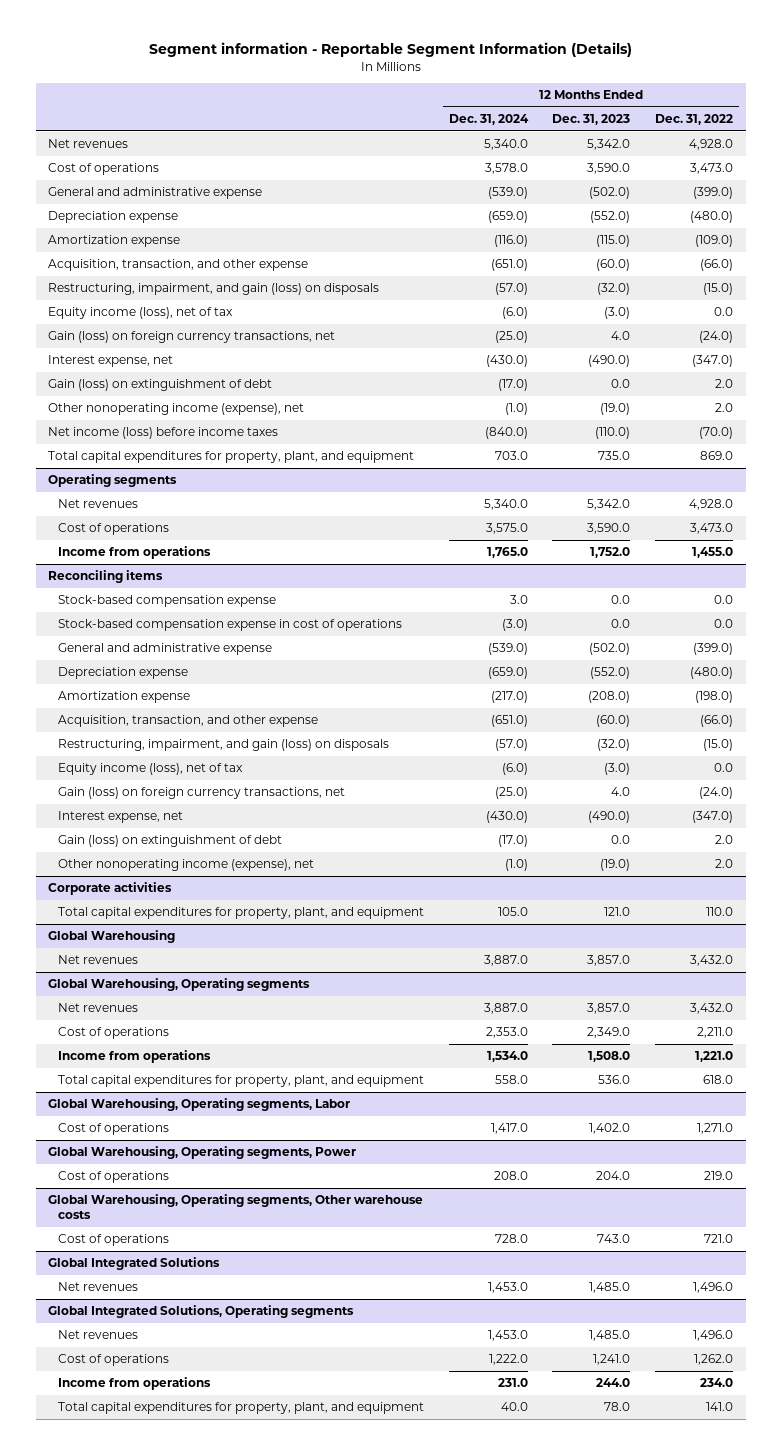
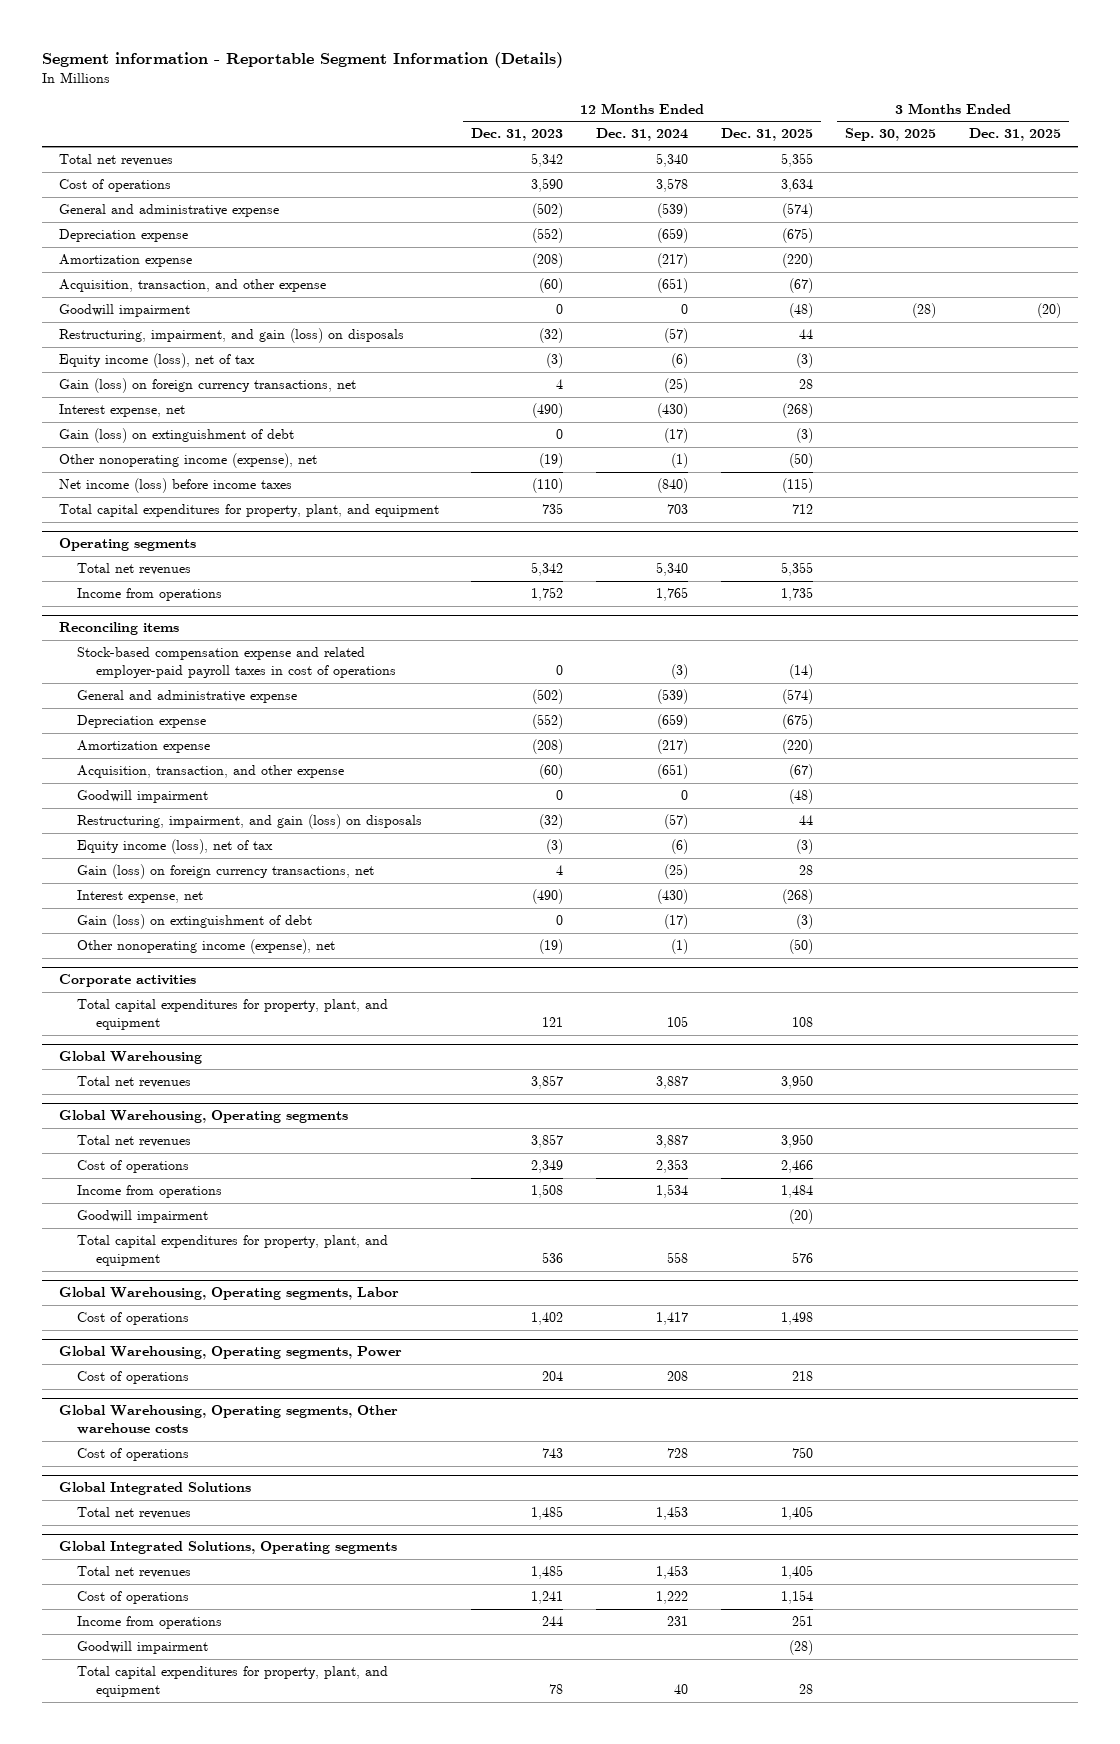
- | 12 Months Ended Dec. 31, 2024 | 12 Months Ended Dec. 31, 2023 | 12 Months Ended Dec. 31, 2022
+ | 12 Months Ended Dec. 31, 2023 | 12 Months Ended Dec. 31, 2024 | 12 Months Ended Dec. 31, 2025 | 3 Months Ended Sep. 30, 2025 | 3 Months Ended Dec. 31, 2025
- Net revenues | 5,340.0 | 5,342.0 | 4,928.0
- Cost of operations | 3,578.0 | 3,590.0 | 3,473.0
- General and administrative expense | (539.0) | (502.0) | (399.0)
- Depreciation expense | (659.0) | (552.0) | (480.0)
- Amortization expense | (116.0) | (115.0) | (109.0)
- Acquisition, transaction, and other expense | (651.0) | (60.0) | (66.0)
- Restructuring, impairment, and gain (loss) on disposals | (57.0) | (32.0) | (15.0)
- Equity income (loss), net of tax | (6.0) | (3.0) | 0.0
- Gain (loss) on foreign currency transactions, net | (25.0) | 4.0 | (24.0)
- Interest expense, net | (430.0) | (490.0) | (347.0)
- Gain (loss) on extinguishment of debt | (17.0) | 0.0 | 2.0
- Other nonoperating income (expense), net | (1.0) | (19.0) | 2.0
- Net income (loss) before income taxes | (840.0) | (110.0) | (70.0)
- Total capital expenditures for property, plant, and equipment | 703.0 | 735.0 | 869.0
+ Total net revenues | 5,342 | 5,340 | 5,355 | |
+ Cost of operations | 3,590 | 3,578 | 3,634 | |
+ General and administrative expense | (502) | (539) | (574) | |
+ Depreciation expense | (552) | (659) | (675) | |
+ Amortization expense | (208) | (217) | (220) | |
+ Acquisition, transaction, and other expense | (60) | (651) | (67) | |
+ Goodwill impairment | 0 | 0 | (48) | (28) | (20)
+ Restructuring, impairment, and gain (loss) on disposals | (32) | (57) | 44 | |
+ Equity income (loss), net of tax | (3) | (6) | (3) | |
+ Gain (loss) on foreign currency transactions, net | 4 | (25) | 28 | |
+ Interest expense, net | (490) | (430) | (268) | |
+ Gain (loss) on extinguishment of debt | 0 | (17) | (3) | |
+ Other nonoperating income (expense), net | (19) | (1) | (50) | |
+ Net income (loss) before income taxes | (110) | (840) | (115) | |
+ Total capital expenditures for property, plant, and equipment | 735 | 703 | 712 | |
@ Operating segments
- Net revenues | 5,340.0 | 5,342.0 | 4,928.0
- Cost of operations | 3,575.0 | 3,590.0 | 3,473.0
- Income from operations | 1,765.0 | 1,752.0 | 1,455.0
+ Total net revenues | 5,342 | 5,340 | 5,355 | |
+ Income from operations | 1,752 | 1,765 | 1,735 | |
@ Reconciling items
- Stock-based compensation expense | 3.0 | 0.0 | 0.0
- Stock-based compensation expense in cost of operations | (3.0) | 0.0 | 0.0
- General and administrative expense | (539.0) | (502.0) | (399.0)
- Depreciation expense | (659.0) | (552.0) | (480.0)
- Amortization expense | (217.0) | (208.0) | (198.0)
- Acquisition, transaction, and other expense | (651.0) | (60.0) | (66.0)
- Restructuring, impairment, and gain (loss) on disposals | (57.0) | (32.0) | (15.0)
- Equity income (loss), net of tax | (6.0) | (3.0) | 0.0
- Gain (loss) on foreign currency transactions, net | (25.0) | 4.0 | (24.0)
- Interest expense, net | (430.0) | (490.0) | (347.0)
- Gain (loss) on extinguishment of debt | (17.0) | 0.0 | 2.0
- Other nonoperating income (expense), net | (1.0) | (19.0) | 2.0
+ Stock-based compensation expense and related employer-paid payroll taxes in cost of operations | 0 | (3) | (14) | |
+ General and administrative expense | (502) | (539) | (574) | |
+ Depreciation expense | (552) | (659) | (675) | |
+ Amortization expense | (208) | (217) | (220) | |
+ Acquisition, transaction, and other expense | (60) | (651) | (67) | |
+ Goodwill impairment | 0 | 0 | (48) | |
+ Restructuring, impairment, and gain (loss) on disposals | (32) | (57) | 44 | |
+ Equity income (loss), net of tax | (3) | (6) | (3) | |
+ Gain (loss) on foreign currency transactions, net | 4 | (25) | 28 | |
+ Interest expense, net | (490) | (430) | (268) | |
+ Gain (loss) on extinguishment of debt | 0 | (17) | (3) | |
+ Other nonoperating income (expense), net | (19) | (1) | (50) | |
@ Corporate activities
- Total capital expenditures for property, plant, and equipment | 105.0 | 121.0 | 110.0
+ Total capital expenditures for property, plant, and equipment | 121 | 105 | 108 | |
@ Global Warehousing
- Net revenues | 3,887.0 | 3,857.0 | 3,432.0
+ Total net revenues | 3,857 | 3,887 | 3,950 | |
@ Global Warehousing, Operating segments
- Net revenues | 3,887.0 | 3,857.0 | 3,432.0
- Cost of operations | 2,353.0 | 2,349.0 | 2,211.0
- Income from operations | 1,534.0 | 1,508.0 | 1,221.0
- Total capital expenditures for property, plant, and equipment | 558.0 | 536.0 | 618.0
+ Total net revenues | 3,857 | 3,887 | 3,950 | |
+ Cost of operations | 2,349 | 2,353 | 2,466 | |
+ Income from operations | 1,508 | 1,534 | 1,484 | |
+ Goodwill impairment | | | (20) | |
+ Total capital expenditures for property, plant, and equipment | 536 | 558 | 576 | |
@ Global Warehousing, Operating segments, Labor
- Cost of operations | 1,417.0 | 1,402.0 | 1,271.0
+ Cost of operations | 1,402 | 1,417 | 1,498 | |
@ Global Warehousing, Operating segments, Power
- Cost of operations | 208.0 | 204.0 | 219.0
+ Cost of operations | 204 | 208 | 218 | |
@ Global Warehousing, Operating segments, Other warehouse costs
- Cost of operations | 728.0 | 743.0 | 721.0
+ Cost of operations | 743 | 728 | 750 | |
@ Global Integrated Solutions
- Net revenues | 1,453.0 | 1,485.0 | 1,496.0
+ Total net revenues | 1,485 | 1,453 | 1,405 | |
@ Global Integrated Solutions, Operating segments
- Net revenues | 1,453.0 | 1,485.0 | 1,496.0
- Cost of operations | 1,222.0 | 1,241.0 | 1,262.0
- Income from operations | 231.0 | 244.0 | 234.0
- Total capital expenditures for property, plant, and equipment | 40.0 | 78.0 | 141.0
+ Total net revenues | 1,485 | 1,453 | 1,405 | |
+ Cost of operations | 1,241 | 1,222 | 1,154 | |
+ Income from operations | 244 | 231 | 251 | |
+ Goodwill impairment | | | (28) | |
+ Total capital expenditures for property, plant, and equipment | 78 | 40 | 28 | |

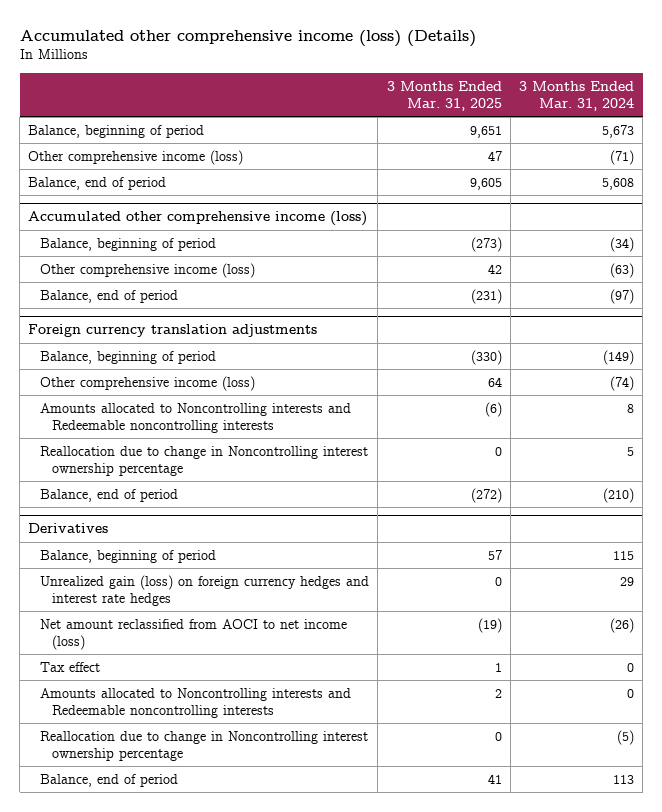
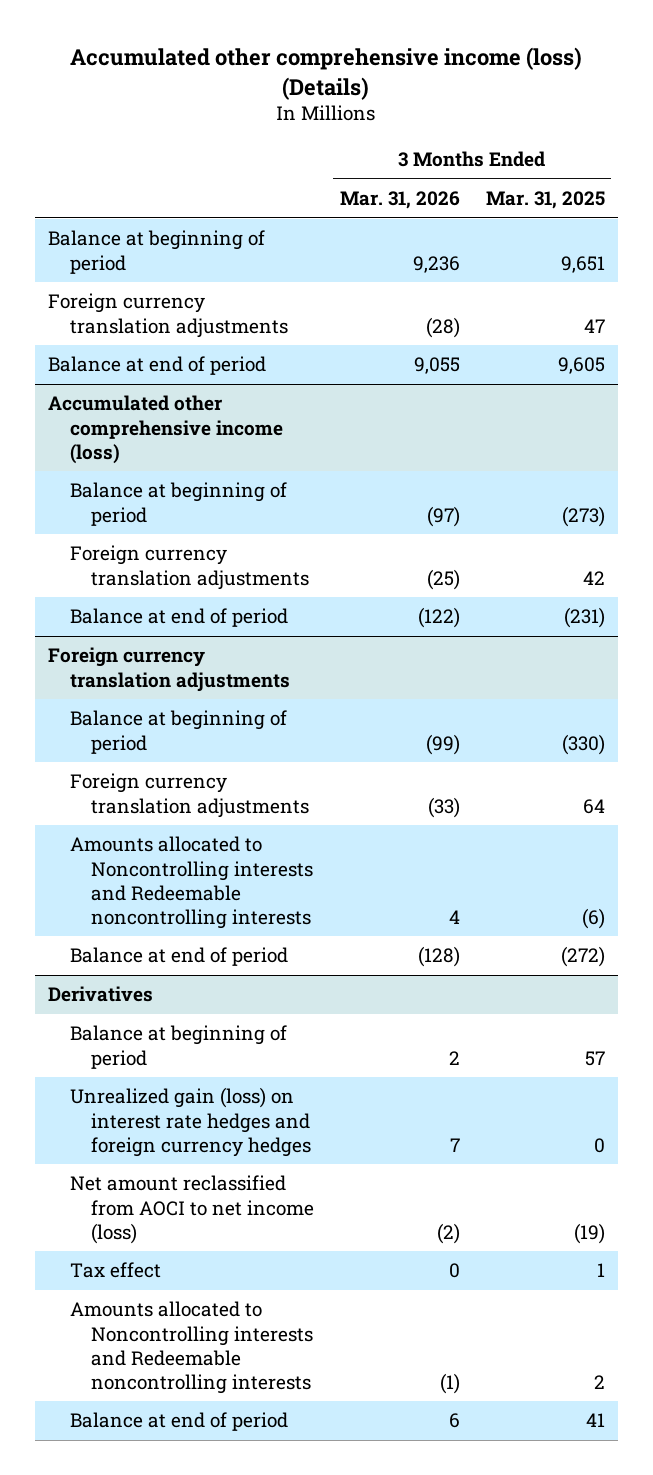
- | 3 Months Ended Mar. 31, 2025 | 3 Months Ended Mar. 31, 2024
+ | 3 Months Ended Mar. 31, 2026 | 3 Months Ended Mar. 31, 2025
- Balance, beginning of period | 9,651 | 5,673
- Other comprehensive income (loss) | 47 | (71)
- Balance, end of period | 9,605 | 5,608
+ Balance at beginning of period | 9,236 | 9,651
+ Foreign currency translation adjustments | (28) | 47
+ Balance at end of period | 9,055 | 9,605
@ Accumulated other comprehensive income (loss)
- Balance, beginning of period | (273) | (34)
- Other comprehensive income (loss) | 42 | (63)
- Balance, end of period | (231) | (97)
+ Balance at beginning of period | (97) | (273)
+ Foreign currency translation adjustments | (25) | 42
+ Balance at end of period | (122) | (231)
@ Foreign currency translation adjustments
- Balance, beginning of period | (330) | (149)
- Other comprehensive income (loss) | 64 | (74)
+ Balance at beginning of period | (99) | (330)
+ Foreign currency translation adjustments | (33) | 64
- Reallocation due to change in Noncontrolling interest ownership percentage | 0 | 5
- Balance, end of period | (272) | (210)
+ Balance at end of period | (128) | (272)
@ Derivatives
- Balance, beginning of period | 57 | 115
- Unrealized gain (loss) on foreign currency hedges and interest rate hedges | 0 | 29
+ Balance at beginning of period | 2 | 57
+ Unrealized gain (loss) on interest rate hedges and foreign currency hedges | 7 | 0
- Reallocation due to change in Noncontrolling interest ownership percentage | 0 | (5)
- Balance, end of period | 41 | 113
+ Balance at end of period | 6 | 41

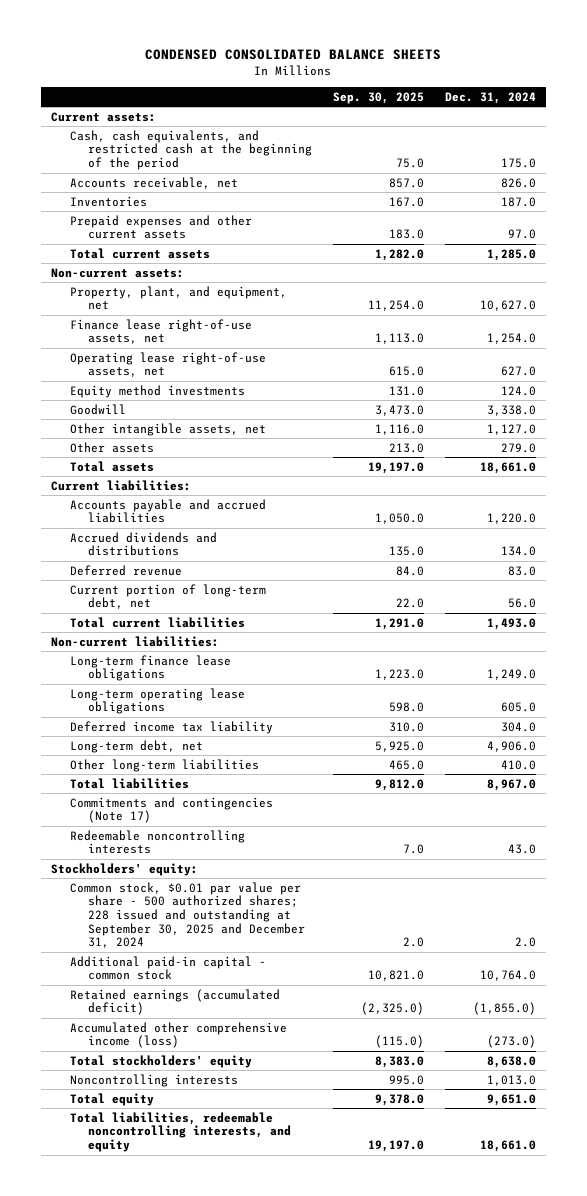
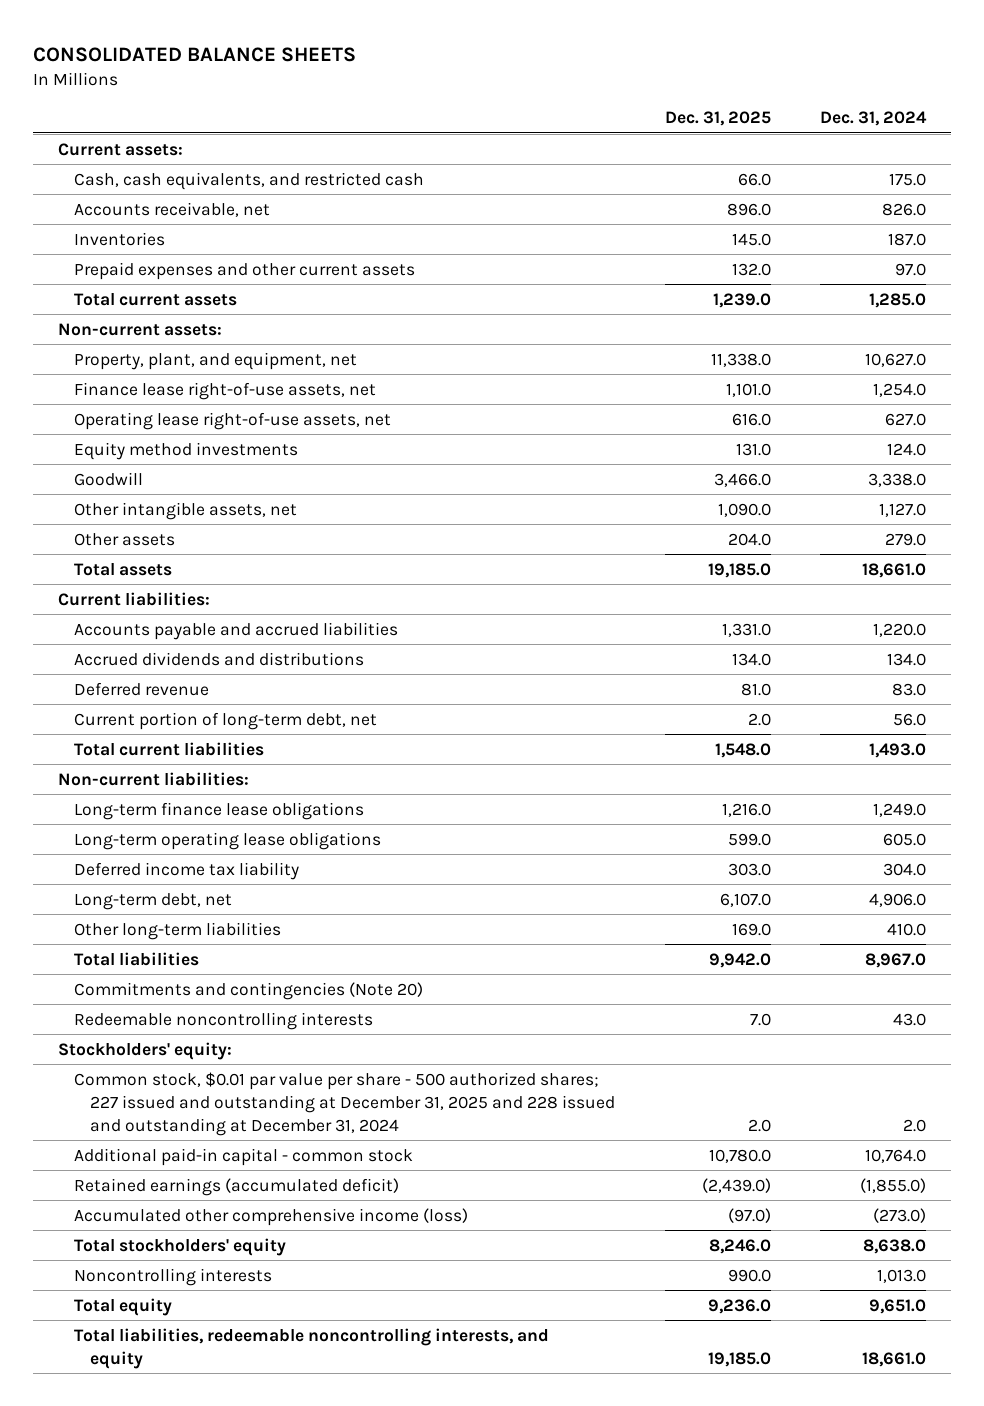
- CONDENSED CONSOLIDATED BALANCE SHEETS
+ CONSOLIDATED BALANCE SHEETS
- | Sep. 30, 2025 | Dec. 31, 2024
+ | Dec. 31, 2025 | Dec. 31, 2024
- Cash, cash equivalents, and restricted cash at the beginning of the period | 75.0 | 175.0
+ Cash, cash equivalents, and restricted cash | 66.0 | 175.0
- Commitments and contingencies (Note 17)
+ Commitments and contingencies (Note 20)
- Common stock, $0.01 par value per share - 500 authorized shares; 228 issued and outstanding at September 30, 2025 and December 31, 2024 | 2.0 | 2.0
+ Common stock, $0.01 par value per share - 500 authorized shares; 227 issued and outstanding at December 31, 2025 and 228 issued and outstanding at December 31, 2024 | 2.0 | 2.0

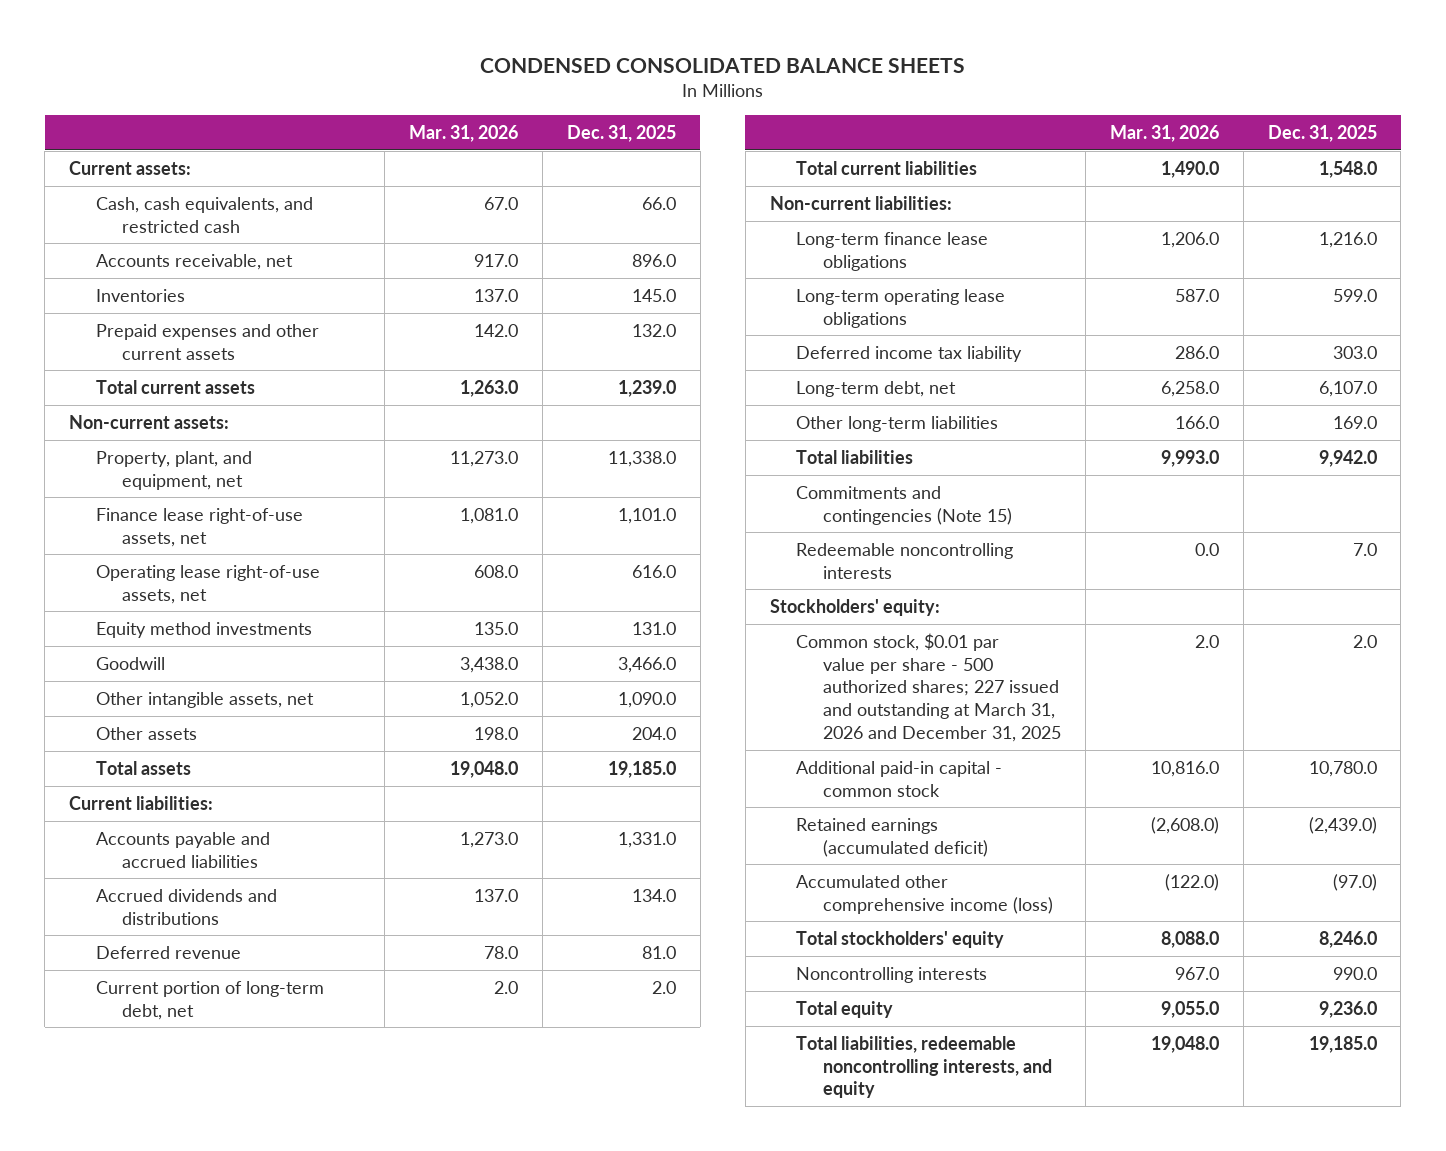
- CONSOLIDATED BALANCE SHEETS
+ CONDENSED CONSOLIDATED BALANCE SHEETS
- | Dec. 31, 2025 | Dec. 31, 2024
+ | Mar. 31, 2026 | Dec. 31, 2025
- Commitments and contingencies (Note 20)
+ Commitments and contingencies (Note 15)
- Common stock, $0.01 par value per share - 500 authorized shares; 227 issued and outstanding at December 31, 2025 and 228 issued and outstanding at December 31, 2024 | 2.0 | 2.0
+ Common stock, $0.01 par value per share - 500 authorized shares; 227 issued and outstanding at March 31, 2026 and December 31, 2025 | 2.0 | 2.0

